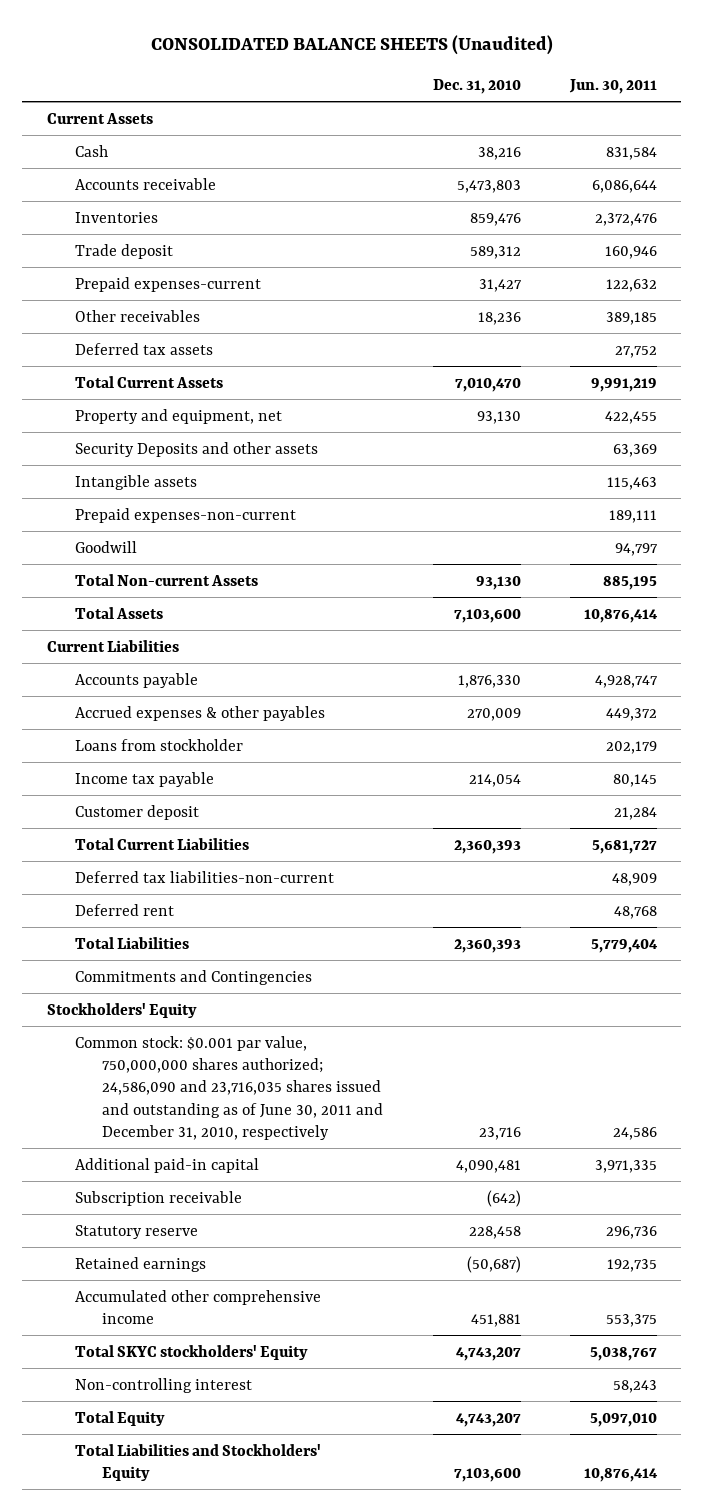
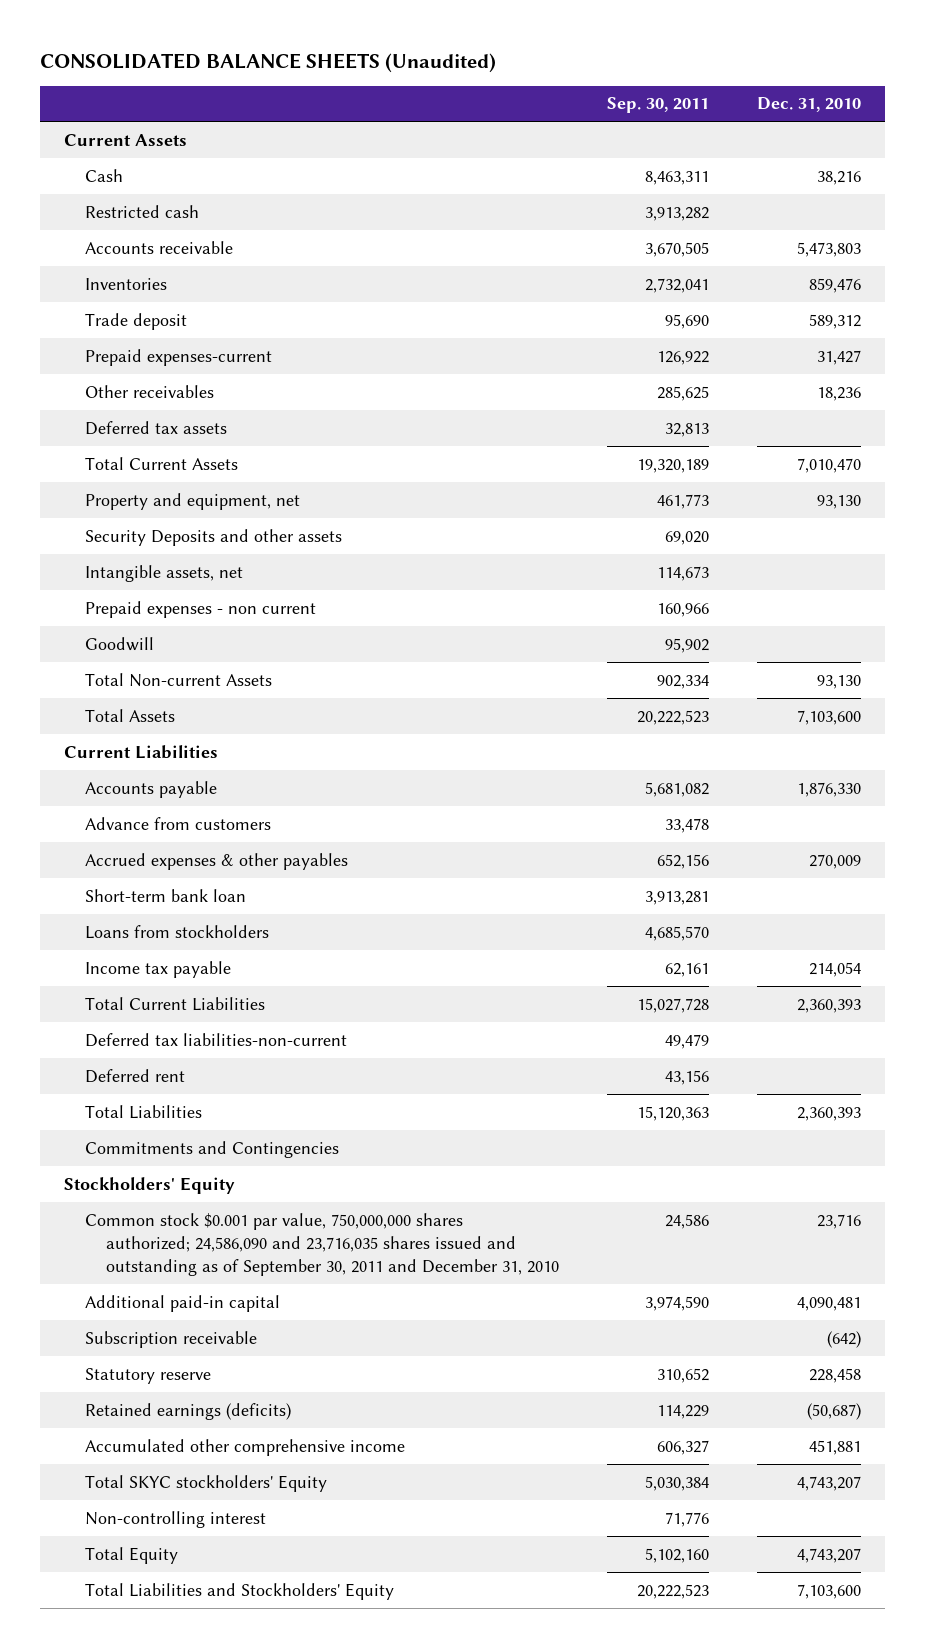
- | Dec. 31, 2010 | Jun. 30, 2011
+ | Sep. 30, 2011 | Dec. 31, 2010
+ Restricted cash | 3,913,282 |
- Intangible assets | | 115,463
- Prepaid expenses-non-current | | 189,111
+ Intangible assets, net | 114,673 |
+ Prepaid expenses - non current | 160,966 |
+ Advance from customers | 33,478 |
- Loans from stockholder | | 202,179
+ Short-term bank loan | 3,913,281 |
+ Loans from stockholders | 4,685,570 |
- Customer deposit | | 21,284
- Common stock: $0.001 par value, 750,000,000 shares authorized; 24,586,090 and 23,716,035 shares issued and outstanding as of June 30, 2011 and December 31, 2010, respectively | 23,716 | 24,586
+ Common stock $0.001 par value, 750,000,000 shares authorized; 24,586,090 and 23,716,035 shares issued and outstanding as of September 30, 2011 and December 31, 2010 | 24,586 | 23,716
- Retained earnings | (50,687) | 192,735
+ Retained earnings (deficits) | 114,229 | (50,687)

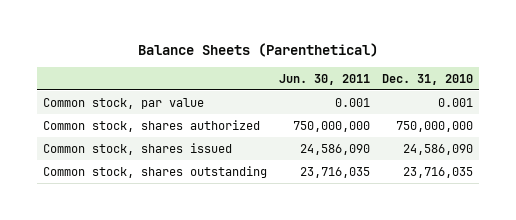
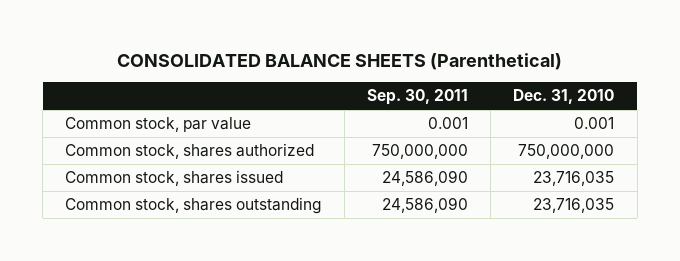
- Balance Sheets (Parenthetical)
+ CONSOLIDATED BALANCE SHEETS (Parenthetical)
- | Jun. 30, 2011 | Dec. 31, 2010
+ | Sep. 30, 2011 | Dec. 31, 2010
- Common stock, shares issued | 24,586,090 | 24,586,090
+ Common stock, shares issued | 24,586,090 | 23,716,035

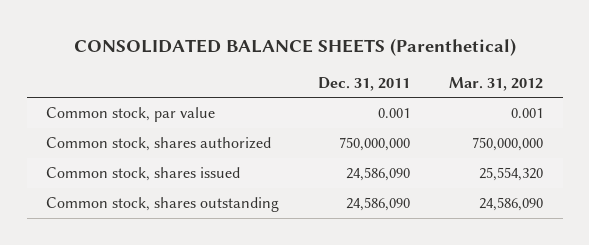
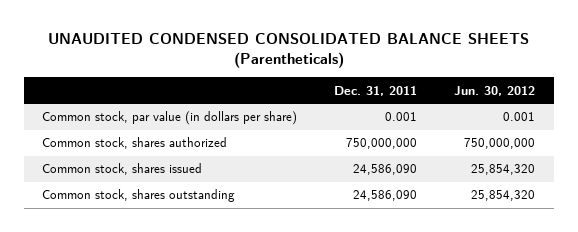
- CONSOLIDATED BALANCE SHEETS (Parenthetical)
+ UNAUDITED CONDENSED CONSOLIDATED BALANCE SHEETS (Parentheticals)
- | Dec. 31, 2011 | Mar. 31, 2012
+ | Dec. 31, 2011 | Jun. 30, 2012
- Common stock, par value | 0.001 | 0.001
+ Common stock, par value (in dollars per share) | 0.001 | 0.001

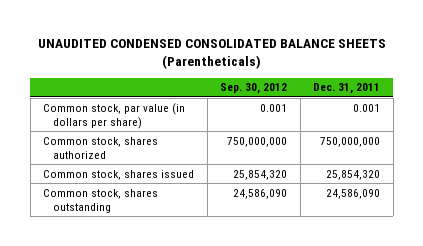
- | Dec. 31, 2011 | Jun. 30, 2012
+ | Sep. 30, 2012 | Dec. 31, 2011
- Common stock, shares issued | 24,586,090 | 25,854,320
+ Common stock, shares issued | 25,854,320 | 25,854,320

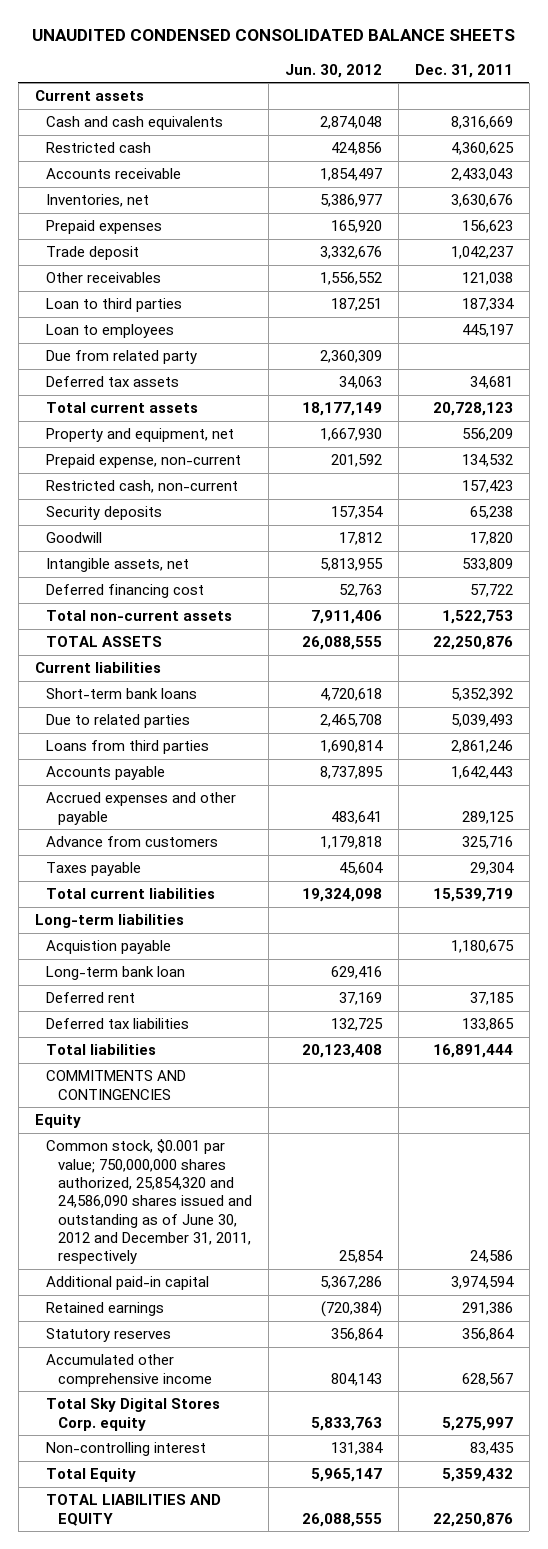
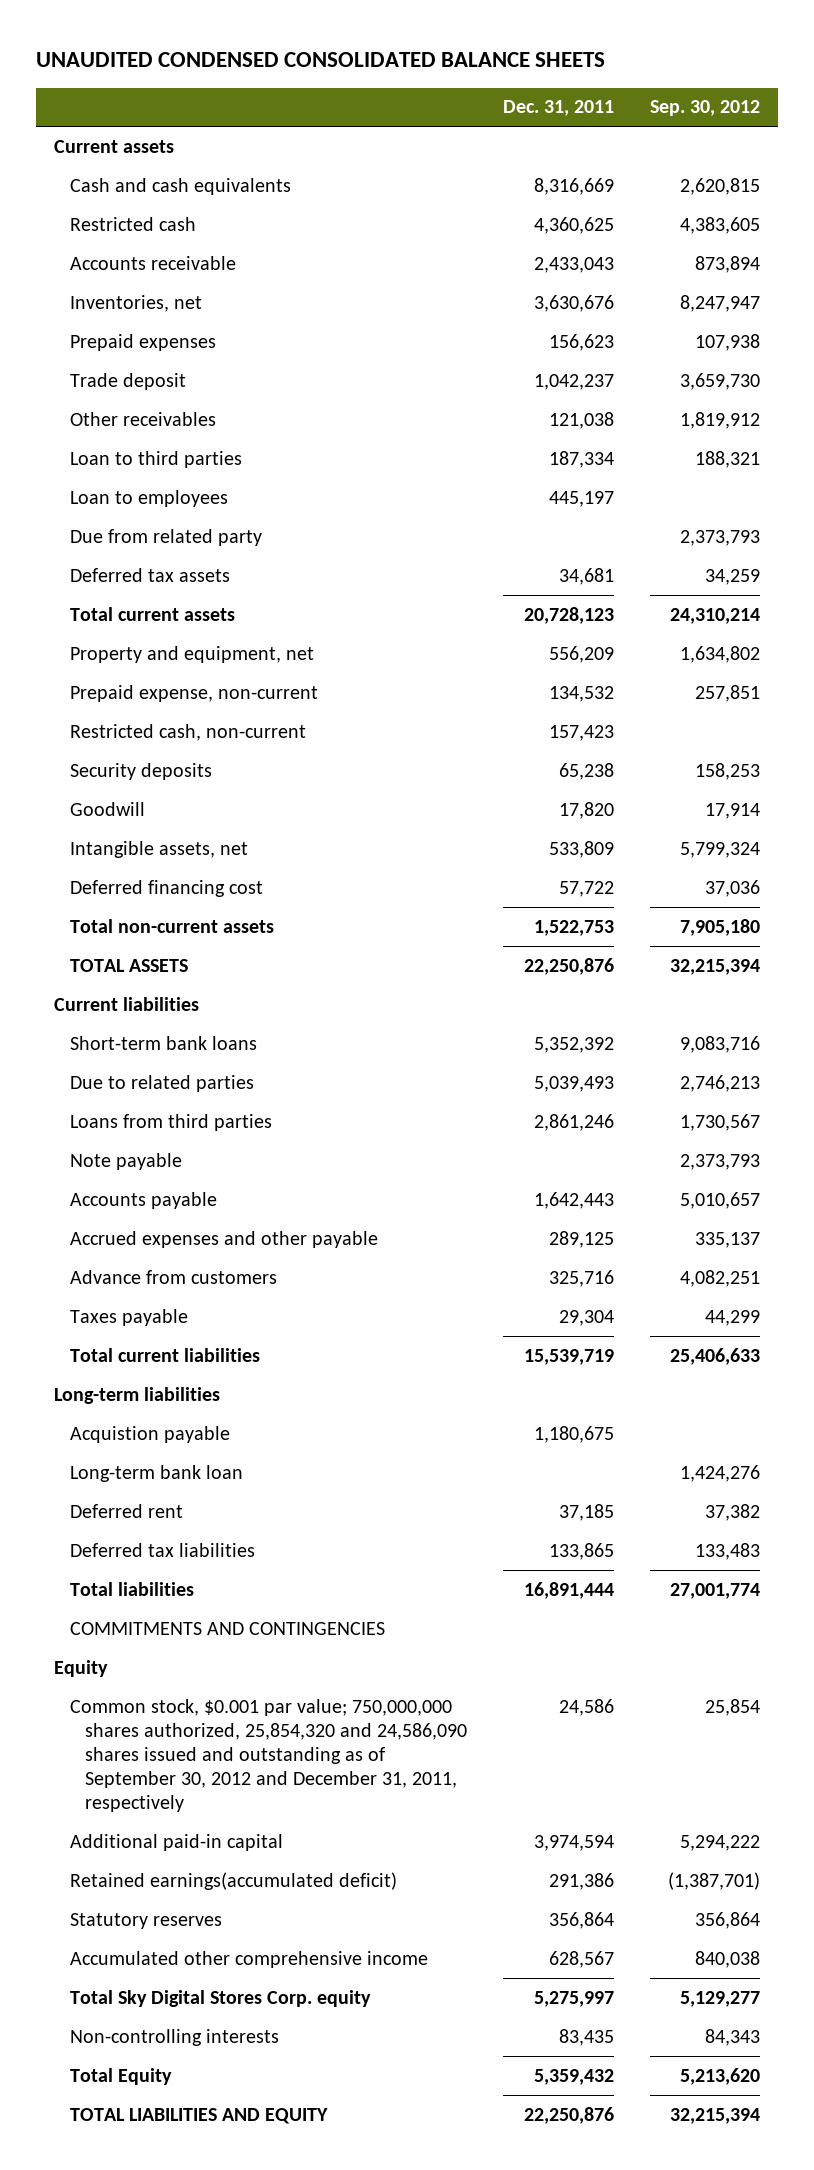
- | Jun. 30, 2012 | Dec. 31, 2011
+ | Dec. 31, 2011 | Sep. 30, 2012
+ Note payable | | 2,373,793
- Common stock, $0.001 par value; 750,000,000 shares authorized, 25,854,320 and 24,586,090 shares issued and outstanding as of June 30, 2012 and December 31, 2011, respectively | 25,854 | 24,586
+ Common stock, $0.001 par value; 750,000,000 shares authorized, 25,854,320 and 24,586,090 shares issued and outstanding as of September 30, 2012 and December 31, 2011, respectively | 24,586 | 25,854
- Retained earnings | (720,384) | 291,386
+ Retained earnings(accumulated deficit) | 291,386 | (1,387,701)
- Non-controlling interest | 131,384 | 83,435
+ Non-controlling interests | 83,435 | 84,343

